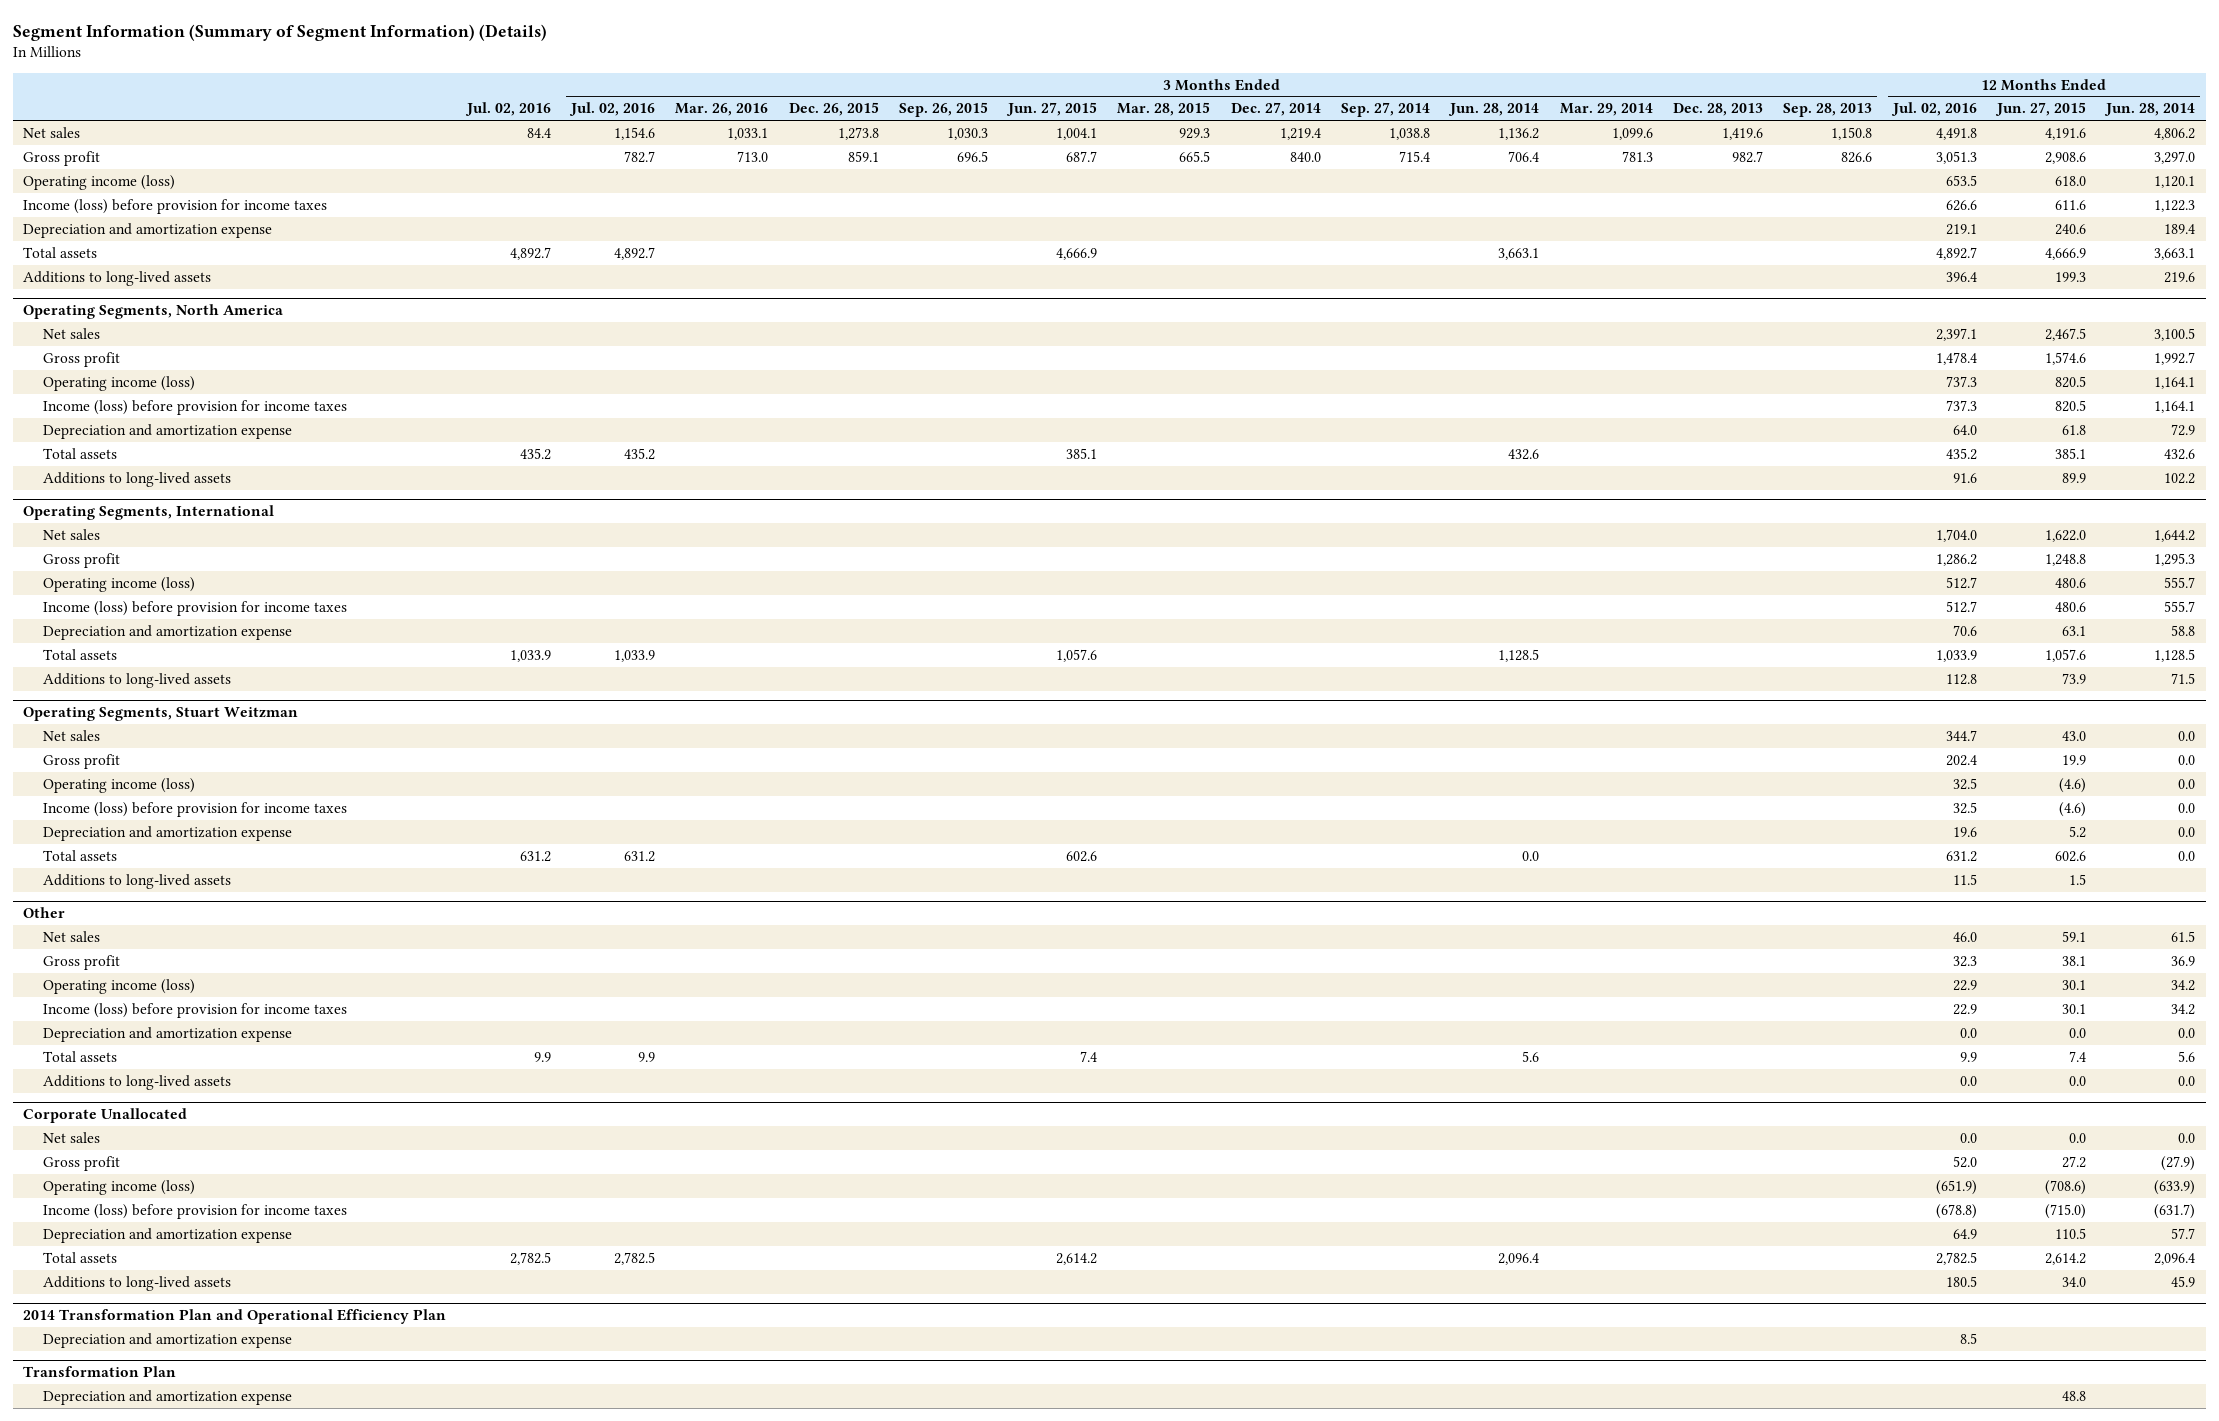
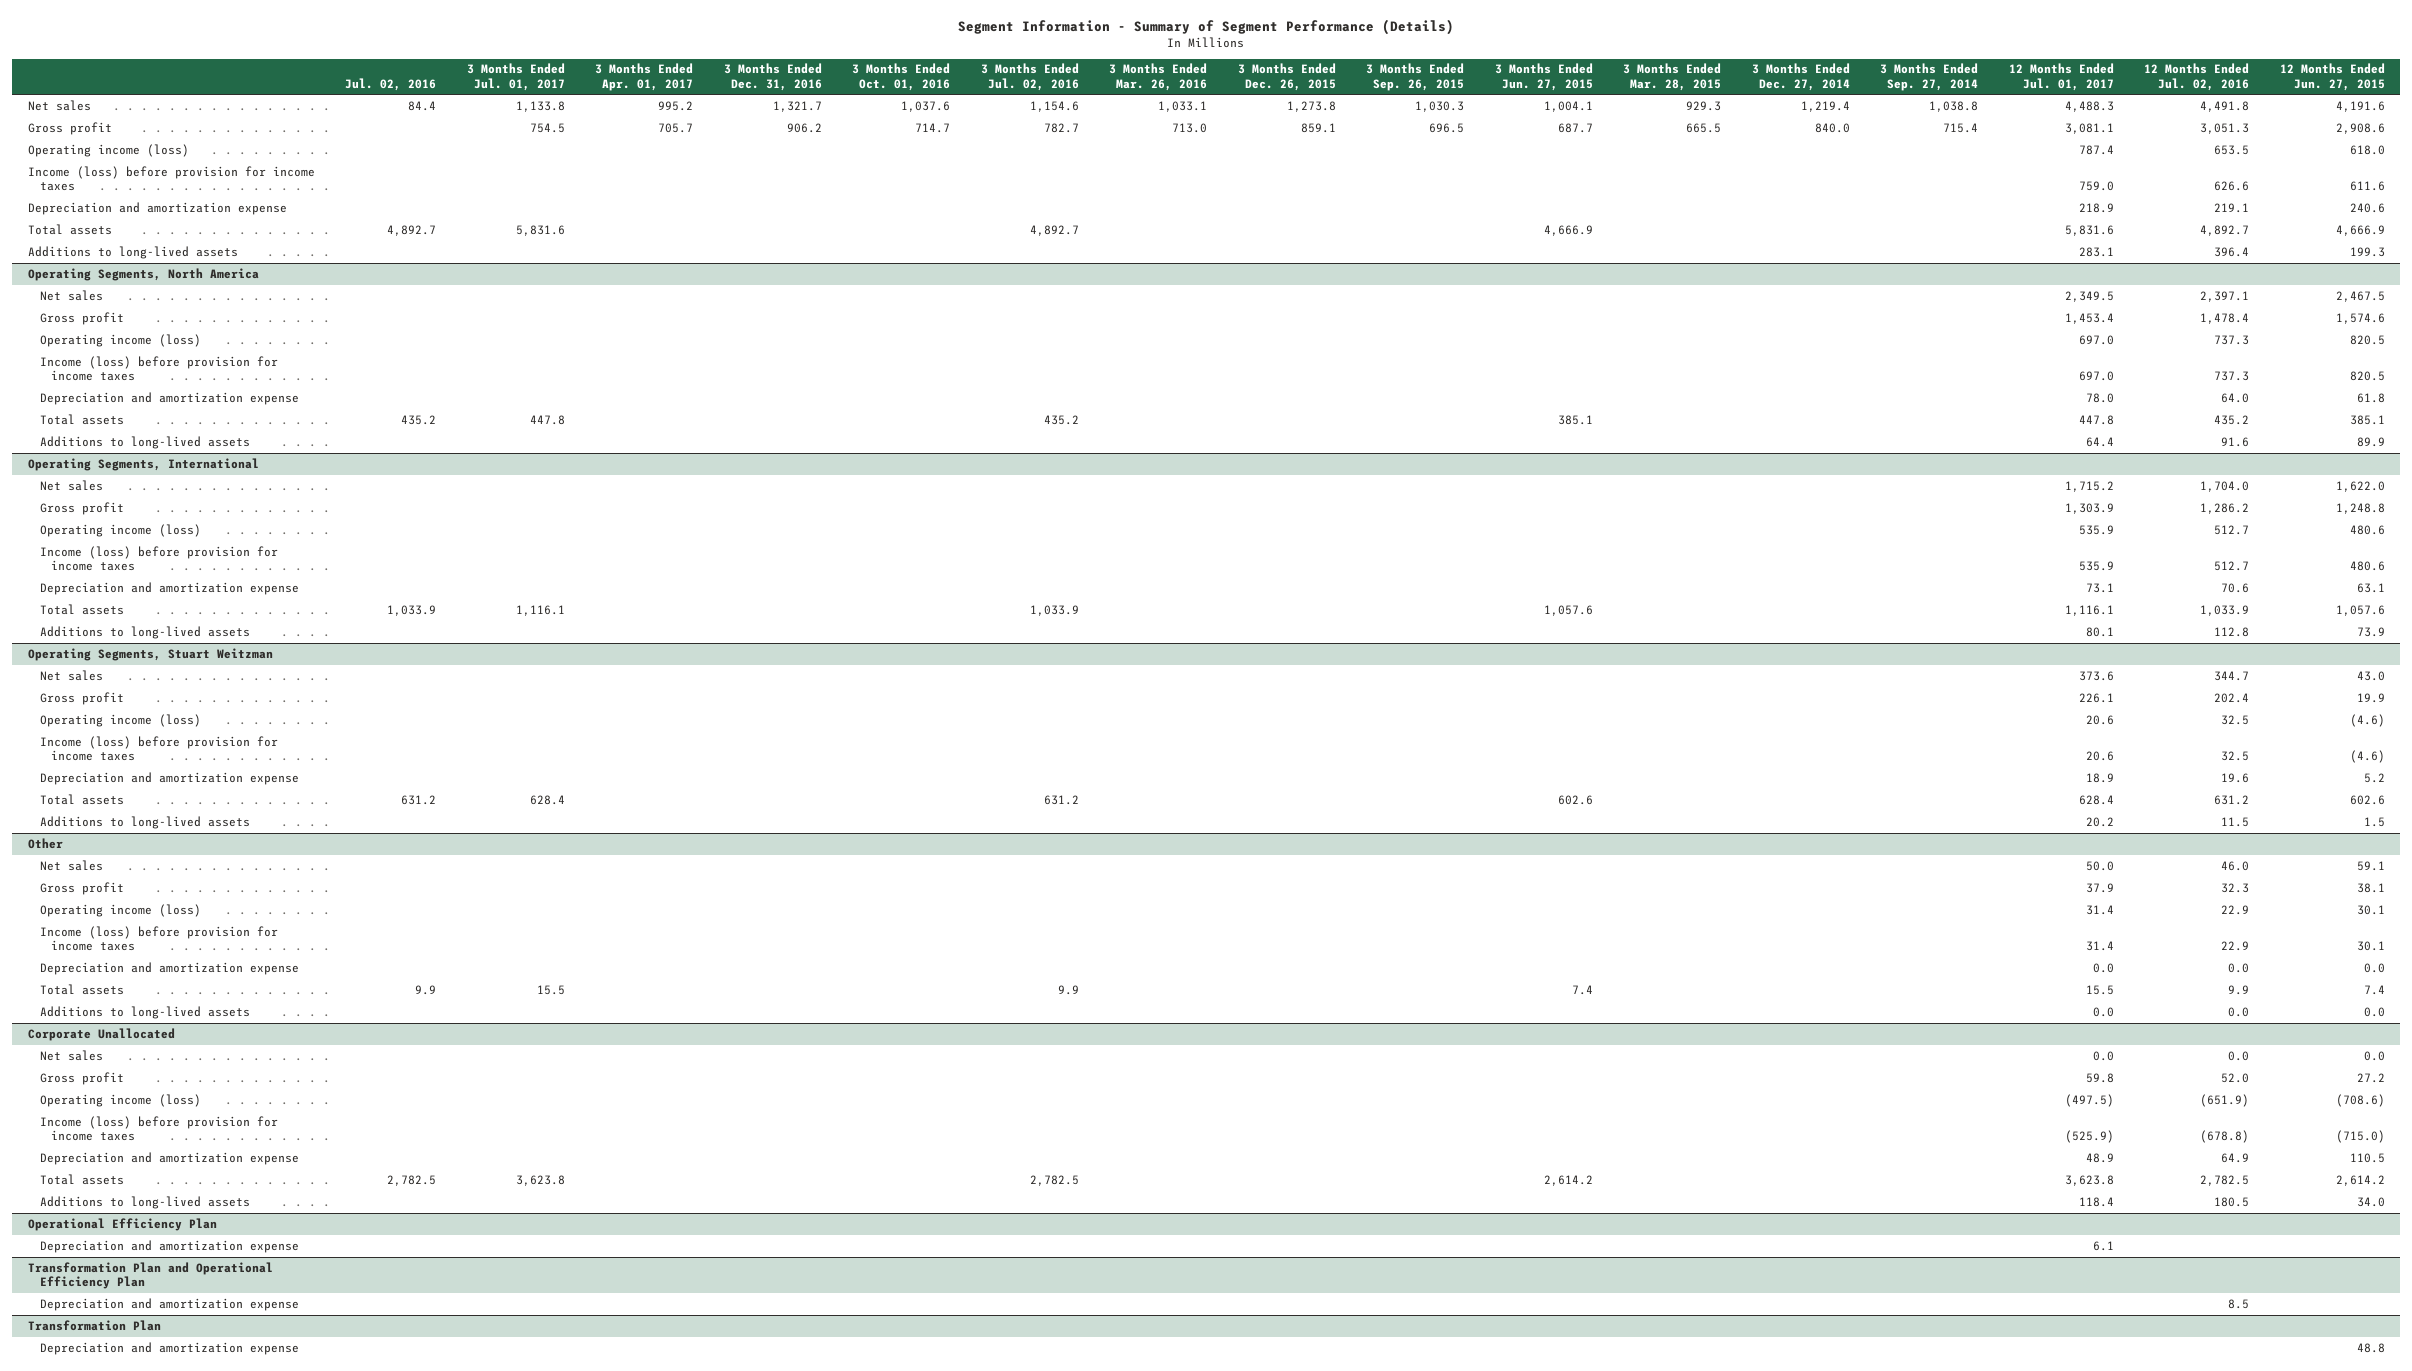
- Segment Information (Summary of Segment Information) (Details)
+ Segment Information - Summary of Segment Performance (Details)
- | Jul. 02, 2016 | 3 Months Ended Jul. 02, 2016 | 3 Months Ended Mar. 26, 2016 | 3 Months Ended Dec. 26, 2015 | 3 Months Ended Sep. 26, 2015 | 3 Months Ended Jun. 27, 2015 | 3 Months Ended Mar. 28, 2015 | 3 Months Ended Dec. 27, 2014 | 3 Months Ended Sep. 27, 2014 | 3 Months Ended Jun. 28, 2014 | 3 Months Ended Mar. 29, 2014 | 3 Months Ended Dec. 28, 2013 | 3 Months Ended Sep. 28, 2013 | 12 Months Ended Jul. 02, 2016 | 12 Months Ended Jun. 27, 2015 | 12 Months Ended Jun. 28, 2014
+ | Jul. 02, 2016 | 3 Months Ended Jul. 01, 2017 | 3 Months Ended Apr. 01, 2017 | 3 Months Ended Dec. 31, 2016 | 3 Months Ended Oct. 01, 2016 | 3 Months Ended Jul. 02, 2016 | 3 Months Ended Mar. 26, 2016 | 3 Months Ended Dec. 26, 2015 | 3 Months Ended Sep. 26, 2015 | 3 Months Ended Jun. 27, 2015 | 3 Months Ended Mar. 28, 2015 | 3 Months Ended Dec. 27, 2014 | 3 Months Ended Sep. 27, 2014 | 12 Months Ended Jul. 01, 2017 | 12 Months Ended Jul. 02, 2016 | 12 Months Ended Jun. 27, 2015
- 2014 Transformation Plan and Operational Efficiency Plan
+ Operational Efficiency Plan
+ Depreciation and amortization expense | | | | | | | | | | | | | | 6.1 | |
+ Transformation Plan and Operational Efficiency Plan

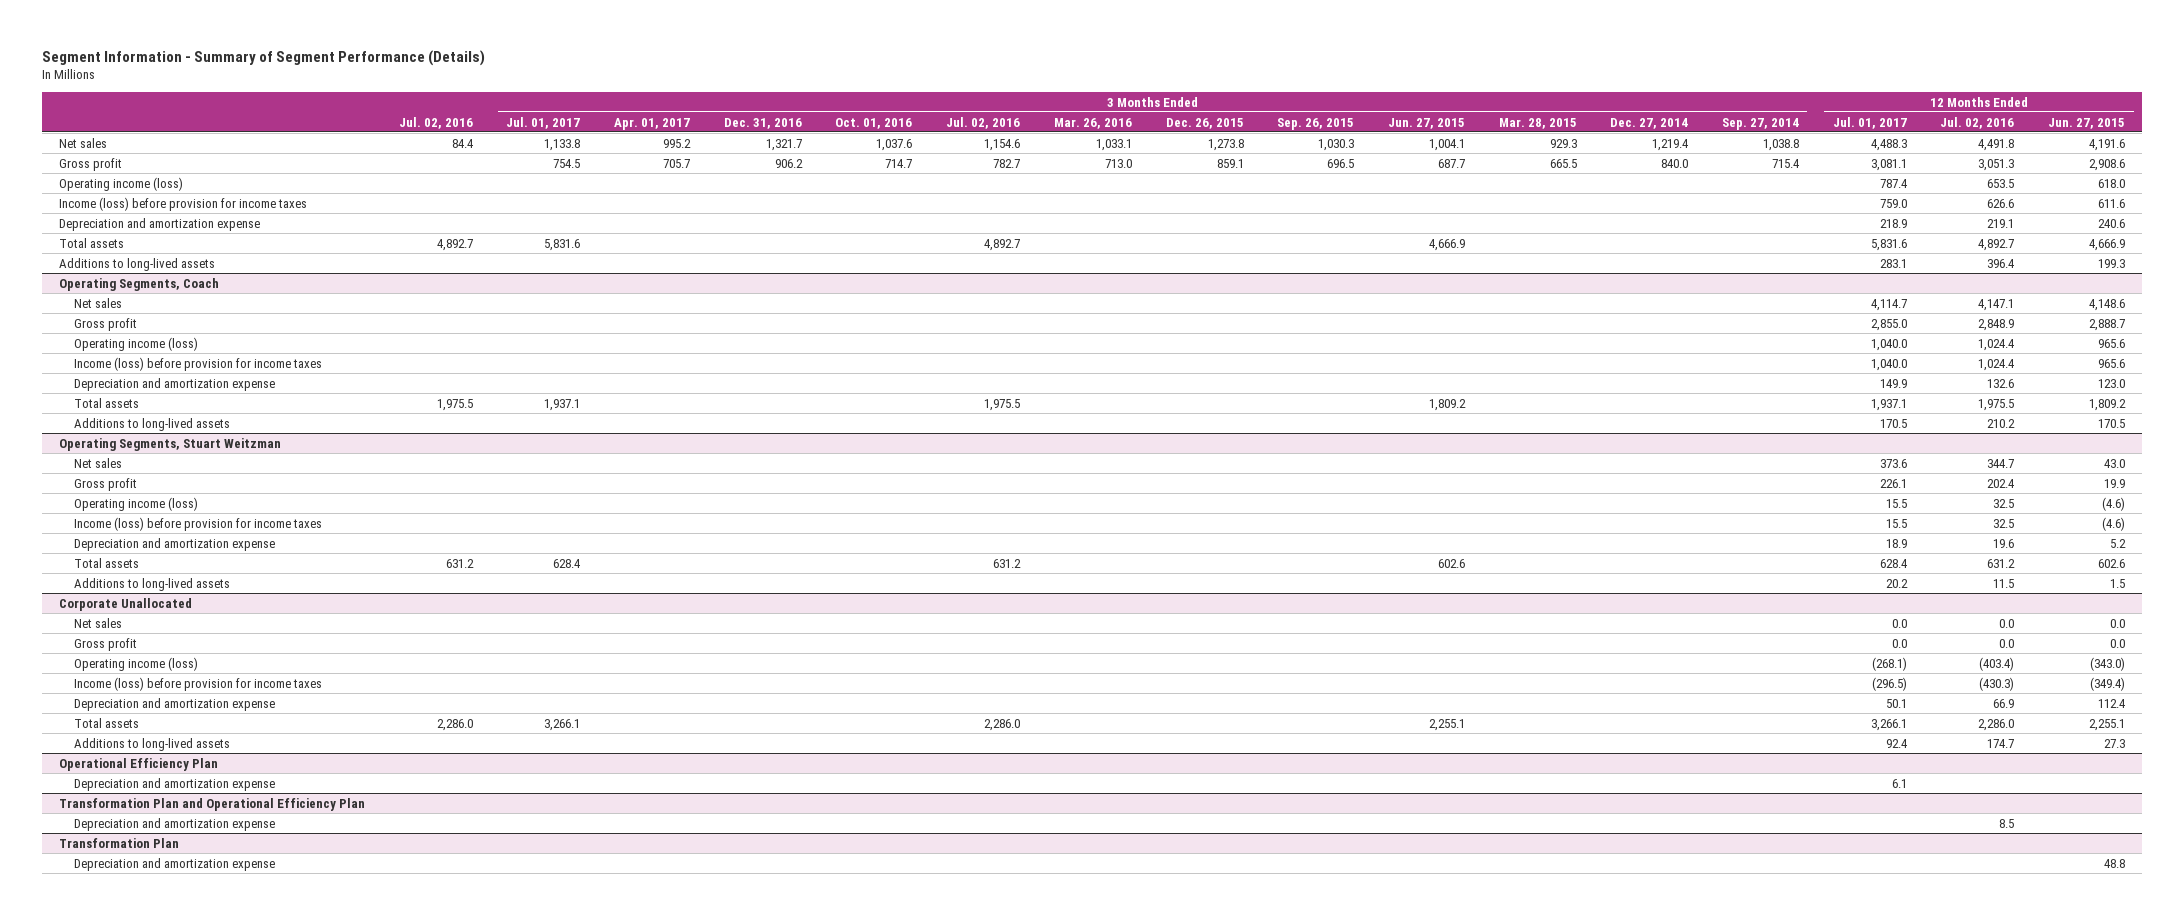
- Operating Segments, North America
- Net sales | | | | | | | | | | | | | | 2,349.5 | 2,397.1 | 2,467.5
- Gross profit | | | | | | | | | | | | | | 1,453.4 | 1,478.4 | 1,574.6
- Operating income (loss) | | | | | | | | | | | | | | 697.0 | 737.3 | 820.5
- Income (loss) before provision for income taxes | | | | | | | | | | | | | | 697.0 | 737.3 | 820.5
- Depreciation and amortization expense | | | | | | | | | | | | | | 78.0 | 64.0 | 61.8
- Total assets | 435.2 | 447.8 | | | | 435.2 | | | | 385.1 | | | | 447.8 | 435.2 | 385.1
- Additions to long-lived assets | | | | | | | | | | | | | | 64.4 | 91.6 | 89.9
- Operating Segments, International
- Net sales | | | | | | | | | | | | | | 1,715.2 | 1,704.0 | 1,622.0
- Gross profit | | | | | | | | | | | | | | 1,303.9 | 1,286.2 | 1,248.8
- Operating income (loss) | | | | | | | | | | | | | | 535.9 | 512.7 | 480.6
- Income (loss) before provision for income taxes | | | | | | | | | | | | | | 535.9 | 512.7 | 480.6
- Depreciation and amortization expense | | | | | | | | | | | | | | 73.1 | 70.6 | 63.1
- Total assets | 1,033.9 | 1,116.1 | | | | 1,033.9 | | | | 1,057.6 | | | | 1,116.1 | 1,033.9 | 1,057.6
- Additions to long-lived assets | | | | | | | | | | | | | | 80.1 | 112.8 | 73.9
+ Operating Segments, Coach
+ Net sales | | | | | | | | | | | | | | 4,114.7 | 4,147.1 | 4,148.6
+ Gross profit | | | | | | | | | | | | | | 2,855.0 | 2,848.9 | 2,888.7
+ Operating income (loss) | | | | | | | | | | | | | | 1,040.0 | 1,024.4 | 965.6
+ Income (loss) before provision for income taxes | | | | | | | | | | | | | | 1,040.0 | 1,024.4 | 965.6
+ Depreciation and amortization expense | | | | | | | | | | | | | | 149.9 | 132.6 | 123.0
+ Total assets | 1,975.5 | 1,937.1 | | | | 1,975.5 | | | | 1,809.2 | | | | 1,937.1 | 1,975.5 | 1,809.2
+ Additions to long-lived assets | | | | | | | | | | | | | | 170.5 | 210.2 | 170.5
@ Operating Segments, Stuart Weitzman
- Operating income (loss) | | | | | | | | | | | | | | 20.6 | 32.5 | (4.6)
- Income (loss) before provision for income taxes | | | | | | | | | | | | | | 20.6 | 32.5 | (4.6)
+ Operating income (loss) | | | | | | | | | | | | | | 15.5 | 32.5 | (4.6)
+ Income (loss) before provision for income taxes | | | | | | | | | | | | | | 15.5 | 32.5 | (4.6)
- Other
- Net sales | | | | | | | | | | | | | | 50.0 | 46.0 | 59.1
- Gross profit | | | | | | | | | | | | | | 37.9 | 32.3 | 38.1
- Operating income (loss) | | | | | | | | | | | | | | 31.4 | 22.9 | 30.1
- Income (loss) before provision for income taxes | | | | | | | | | | | | | | 31.4 | 22.9 | 30.1
- Depreciation and amortization expense | | | | | | | | | | | | | | 0.0 | 0.0 | 0.0
- Total assets | 9.9 | 15.5 | | | | 9.9 | | | | 7.4 | | | | 15.5 | 9.9 | 7.4
- Additions to long-lived assets | | | | | | | | | | | | | | 0.0 | 0.0 | 0.0
@ Corporate Unallocated
- Gross profit | | | | | | | | | | | | | | 59.8 | 52.0 | 27.2
- Operating income (loss) | | | | | | | | | | | | | | (497.5) | (651.9) | (708.6)
- Income (loss) before provision for income taxes | | | | | | | | | | | | | | (525.9) | (678.8) | (715.0)
- Depreciation and amortization expense | | | | | | | | | | | | | | 48.9 | 64.9 | 110.5
- Total assets | 2,782.5 | 3,623.8 | | | | 2,782.5 | | | | 2,614.2 | | | | 3,623.8 | 2,782.5 | 2,614.2
- Additions to long-lived assets | | | | | | | | | | | | | | 118.4 | 180.5 | 34.0
+ Gross profit | | | | | | | | | | | | | | 0.0 | 0.0 | 0.0
+ Operating income (loss) | | | | | | | | | | | | | | (268.1) | (403.4) | (343.0)
+ Income (loss) before provision for income taxes | | | | | | | | | | | | | | (296.5) | (430.3) | (349.4)
+ Depreciation and amortization expense | | | | | | | | | | | | | | 50.1 | 66.9 | 112.4
+ Total assets | 2,286.0 | 3,266.1 | | | | 2,286.0 | | | | 2,255.1 | | | | 3,266.1 | 2,286.0 | 2,255.1
+ Additions to long-lived assets | | | | | | | | | | | | | | 92.4 | 174.7 | 27.3

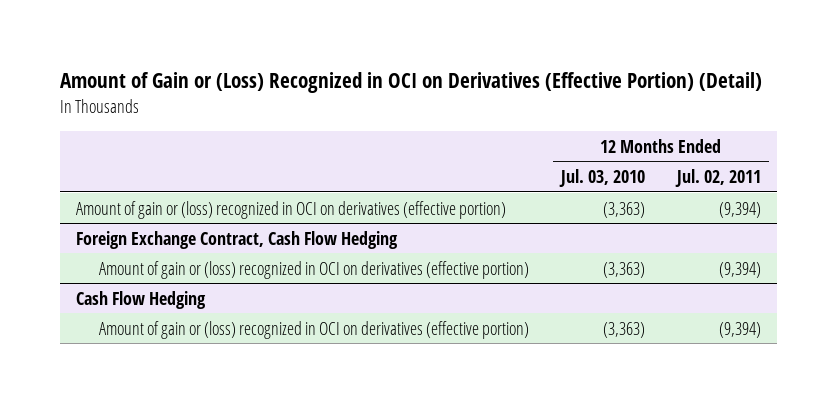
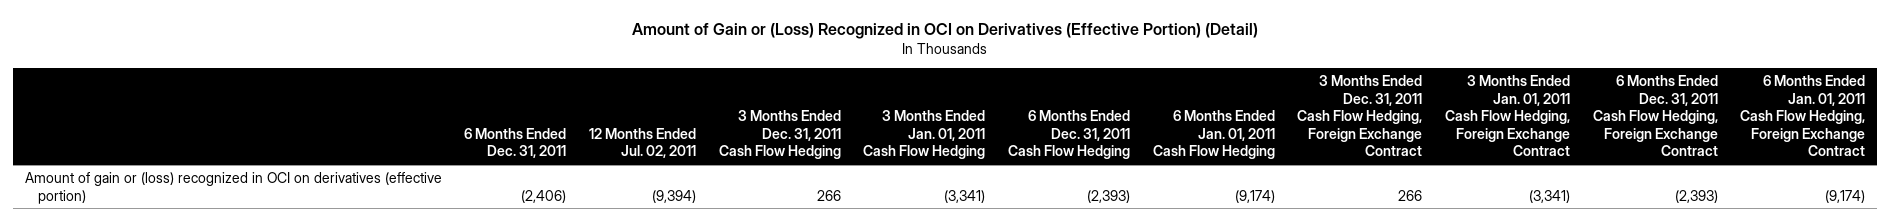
- | 12 Months Ended Jul. 03, 2010 | 12 Months Ended Jul. 02, 2011
+ | 6 Months Ended Dec. 31, 2011 | 12 Months Ended Jul. 02, 2011 | 3 Months Ended Dec. 31, 2011 Cash Flow Hedging | 3 Months Ended Jan. 01, 2011 Cash Flow Hedging | 6 Months Ended Dec. 31, 2011 Cash Flow Hedging | 6 Months Ended Jan. 01, 2011 Cash Flow Hedging | 3 Months Ended Dec. 31, 2011 Cash Flow Hedging, Foreign Exchange Contract | 3 Months Ended Jan. 01, 2011 Cash Flow Hedging, Foreign Exchange Contract | 6 Months Ended Dec. 31, 2011 Cash Flow Hedging, Foreign Exchange Contract | 6 Months Ended Jan. 01, 2011 Cash Flow Hedging, Foreign Exchange Contract
- Foreign Exchange Contract, Cash Flow Hedging
- Amount of gain or (loss) recognized in OCI on derivatives (effective portion) | (3,363) | (9,394)
- Cash Flow Hedging
- Amount of gain or (loss) recognized in OCI on derivatives (effective portion) | (3,363) | (9,394)

